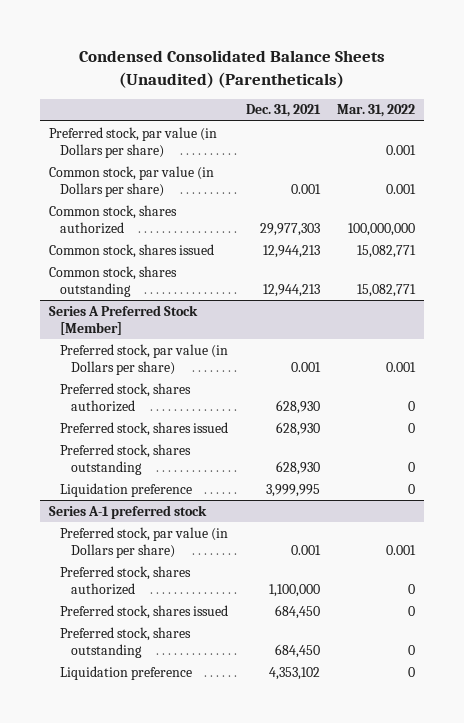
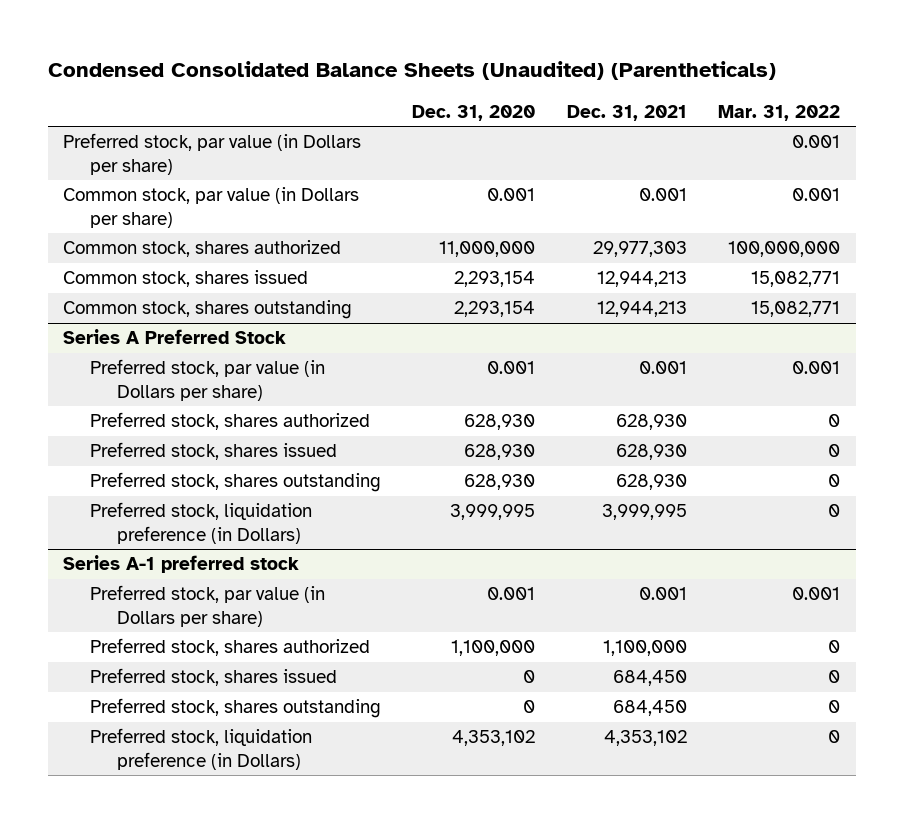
- | Dec. 31, 2021 | Mar. 31, 2022
+ | Dec. 31, 2020 | Dec. 31, 2021 | Mar. 31, 2022
- Series A Preferred Stock [Member]
+ Series A Preferred Stock
- Liquidation preference | 3,999,995 | 0
+ Preferred stock, liquidation preference (in Dollars) | 3,999,995 | 3,999,995 | 0
@ Series A-1 preferred stock
- Liquidation preference | 4,353,102 | 0
+ Preferred stock, liquidation preference (in Dollars) | 4,353,102 | 4,353,102 | 0

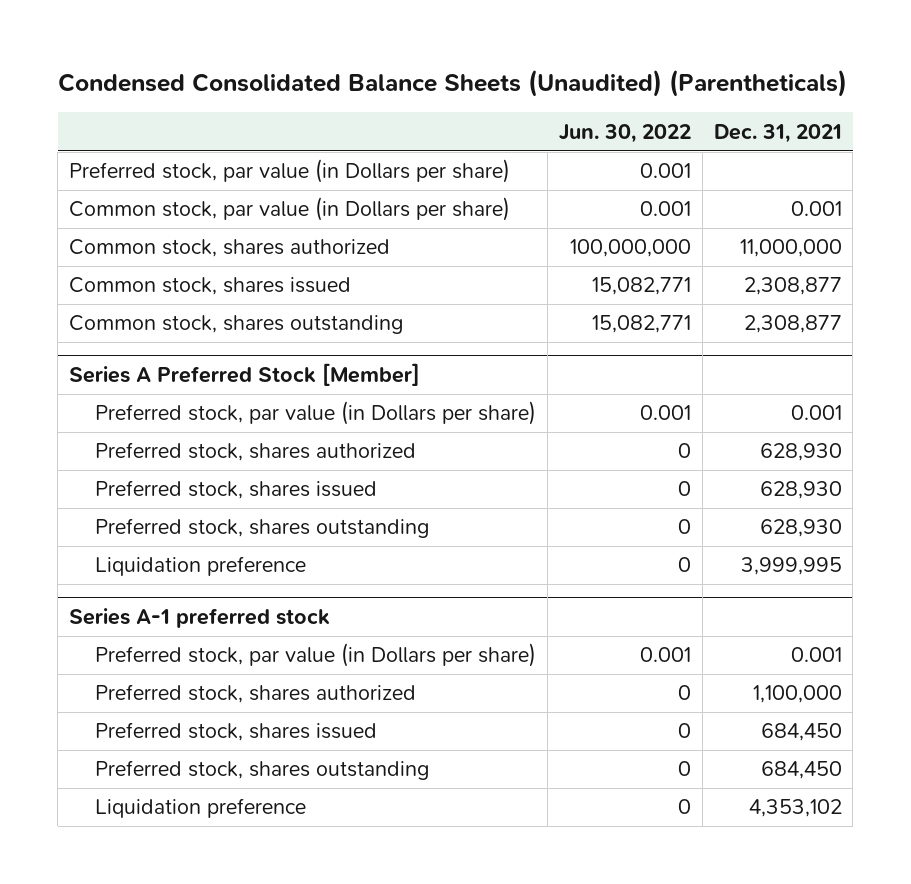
- | Dec. 31, 2020 | Dec. 31, 2021 | Mar. 31, 2022
+ | Jun. 30, 2022 | Dec. 31, 2021
- Common stock, shares authorized | 11,000,000 | 29,977,303 | 100,000,000
- Common stock, shares issued | 2,293,154 | 12,944,213 | 15,082,771
- Common stock, shares outstanding | 2,293,154 | 12,944,213 | 15,082,771
- Series A Preferred Stock
+ Common stock, shares authorized | 100,000,000 | 11,000,000
+ Common stock, shares issued | 15,082,771 | 2,308,877
+ Common stock, shares outstanding | 15,082,771 | 2,308,877
+ Series A Preferred Stock [Member]
- Preferred stock, liquidation preference (in Dollars) | 3,999,995 | 3,999,995 | 0
+ Liquidation preference | 0 | 3,999,995
@ Series A-1 preferred stock
- Preferred stock, liquidation preference (in Dollars) | 4,353,102 | 4,353,102 | 0
+ Liquidation preference | 0 | 4,353,102

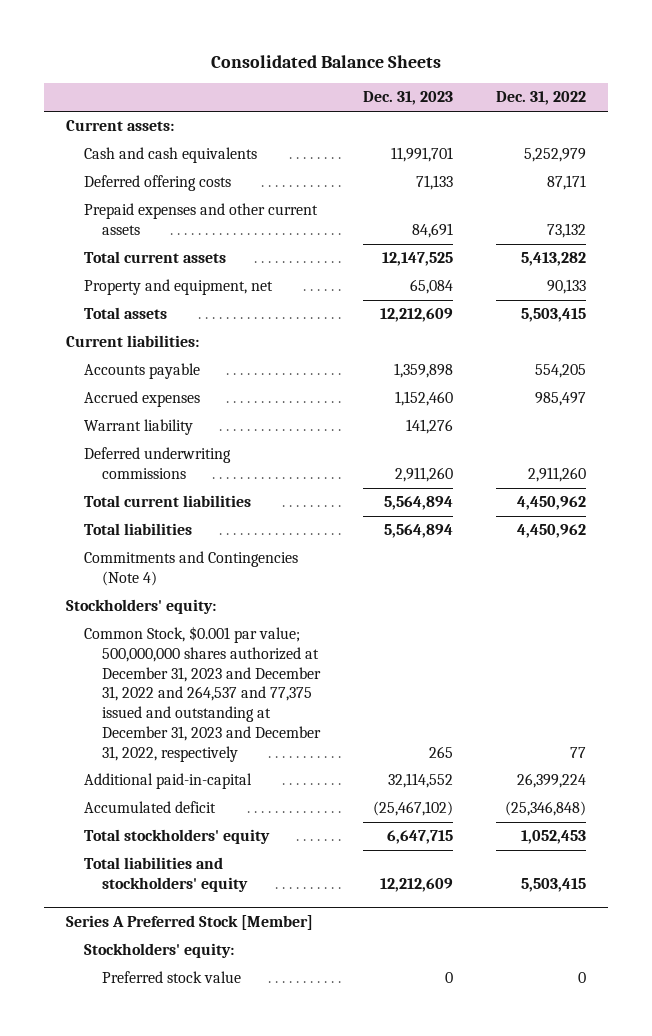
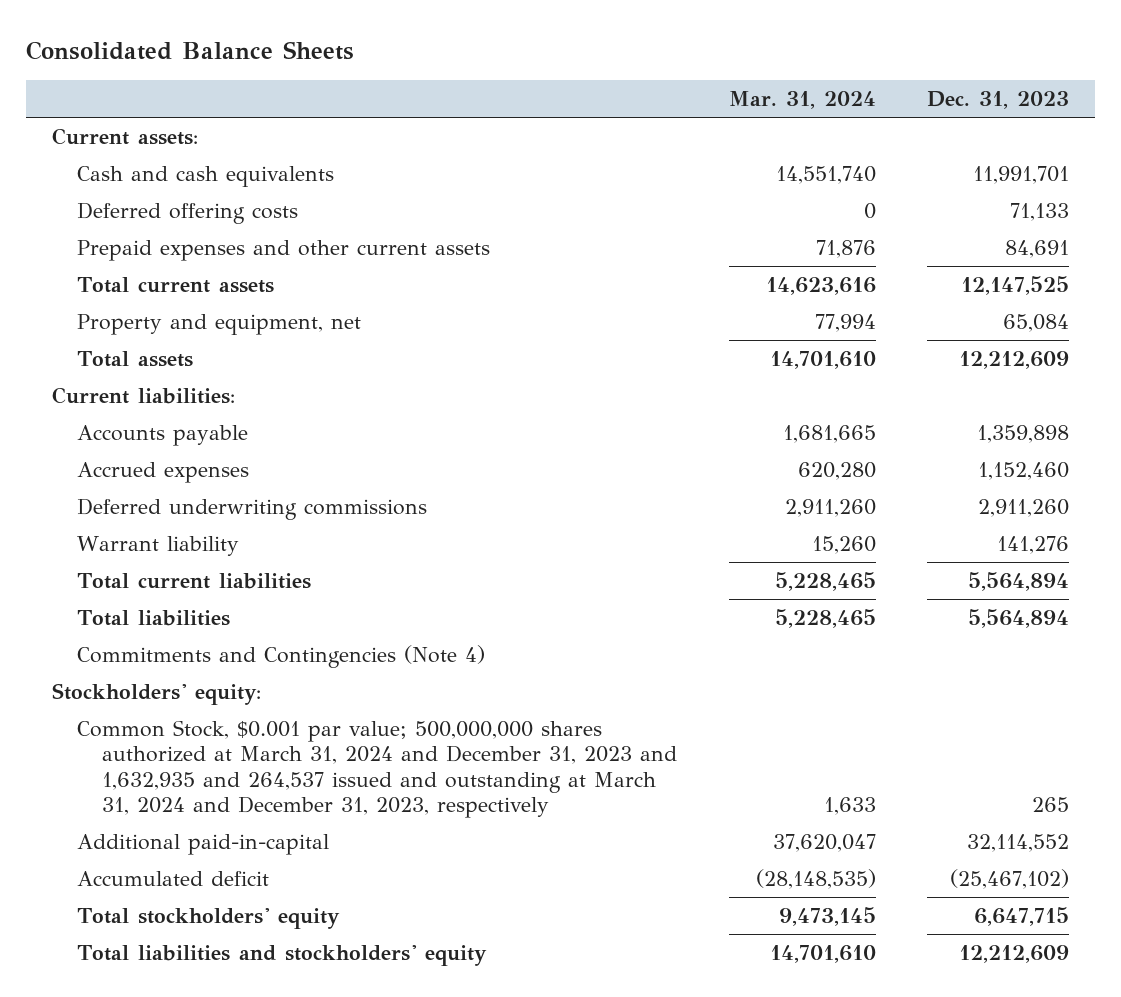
- | Dec. 31, 2023 | Dec. 31, 2022
+ | Mar. 31, 2024 | Dec. 31, 2023
moved down: Warrant liability | 15,260 | 141,276
- Common Stock, $0.001 par value; 500,000,000 shares authorized at December 31, 2023 and December 31, 2022 and 264,537 and 77,375 issued and outstanding at December 31, 2023 and December 31, 2022, respectively | 265 | 77
+ Common Stock, $0.001 par value; 500,000,000 shares authorized at March 31, 2024 and December 31, 2023 and 1,632,935 and 264,537 issued and outstanding at March 31, 2024 and December 31, 2023, respectively | 1,633 | 265
- Series A Preferred Stock [Member]
- Stockholders' equity:
- Preferred stock value | 0 | 0

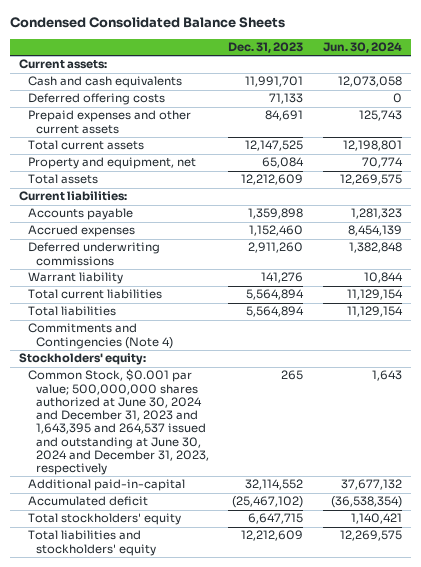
- Consolidated Balance Sheets
+ Condensed Consolidated Balance Sheets
- | Mar. 31, 2024 | Dec. 31, 2023
+ | Dec. 31, 2023 | Jun. 30, 2024
- Common Stock, $0.001 par value; 500,000,000 shares authorized at March 31, 2024 and December 31, 2023 and 1,632,935 and 264,537 issued and outstanding at March 31, 2024 and December 31, 2023, respectively | 1,633 | 265
+ Common Stock, $0.001 par value; 500,000,000 shares authorized at June 30, 2024 and December 31, 2023 and 1,643,395 and 264,537 issued and outstanding at June 30, 2024 and December 31, 2023, respectively | 265 | 1,643

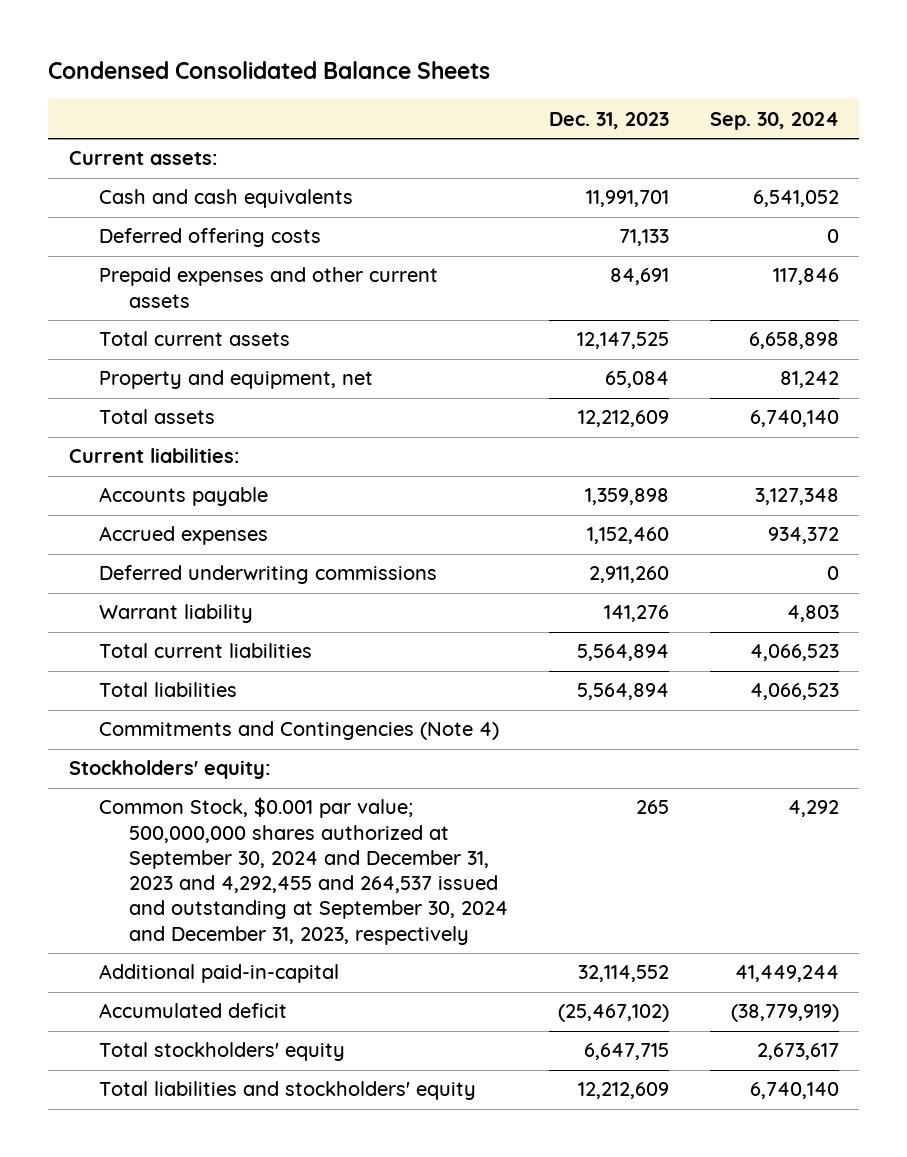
- | Dec. 31, 2023 | Jun. 30, 2024
+ | Dec. 31, 2023 | Sep. 30, 2024
- Common Stock, $0.001 par value; 500,000,000 shares authorized at June 30, 2024 and December 31, 2023 and 1,643,395 and 264,537 issued and outstanding at June 30, 2024 and December 31, 2023, respectively | 265 | 1,643
+ Common Stock, $0.001 par value; 500,000,000 shares authorized at September 30, 2024 and December 31, 2023 and 4,292,455 and 264,537 issued and outstanding at September 30, 2024 and December 31, 2023, respectively | 265 | 4,292

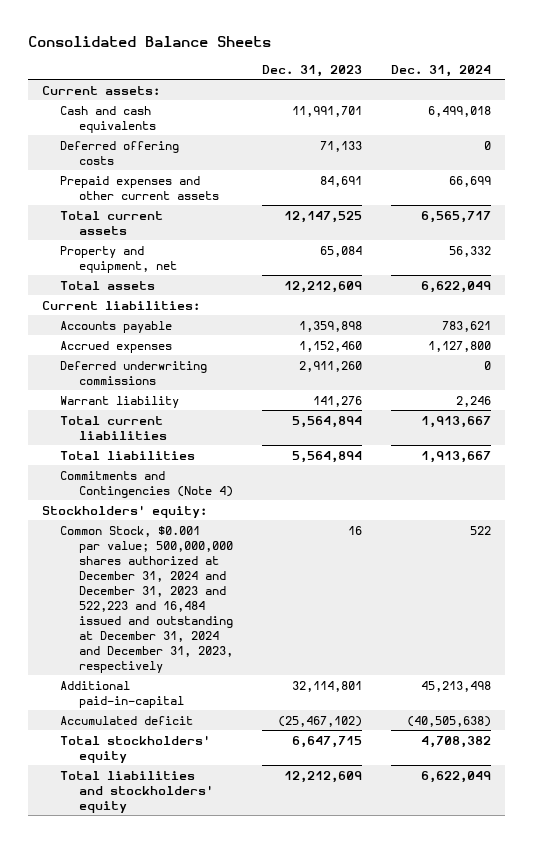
- Condensed Consolidated Balance Sheets
+ Consolidated Balance Sheets
- | Dec. 31, 2023 | Sep. 30, 2024
+ | Dec. 31, 2023 | Dec. 31, 2024
- Common Stock, $0.001 par value; 500,000,000 shares authorized at September 30, 2024 and December 31, 2023 and 4,292,455 and 264,537 issued and outstanding at September 30, 2024 and December 31, 2023, respectively | 265 | 4,292
- Additional paid-in-capital | 32,114,552 | 41,449,244
+ Common Stock, $0.001 par value; 500,000,000 shares authorized at December 31, 2024 and December 31, 2023 and 522,223 and 16,484 issued and outstanding at December 31, 2024 and December 31, 2023, respectively | 16 | 522
+ Additional paid-in-capital | 32,114,801 | 45,213,498

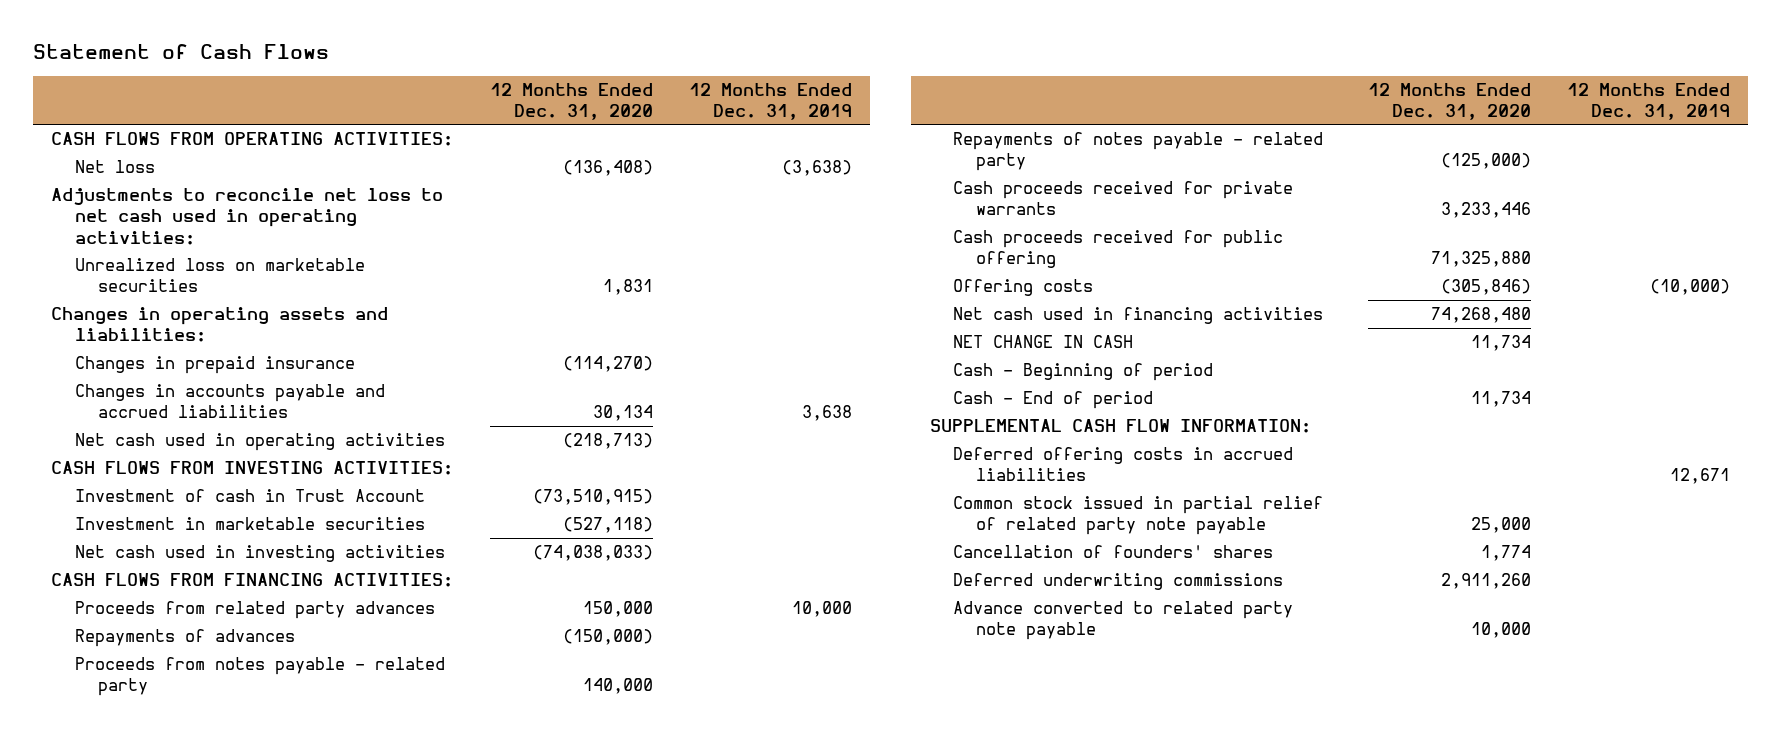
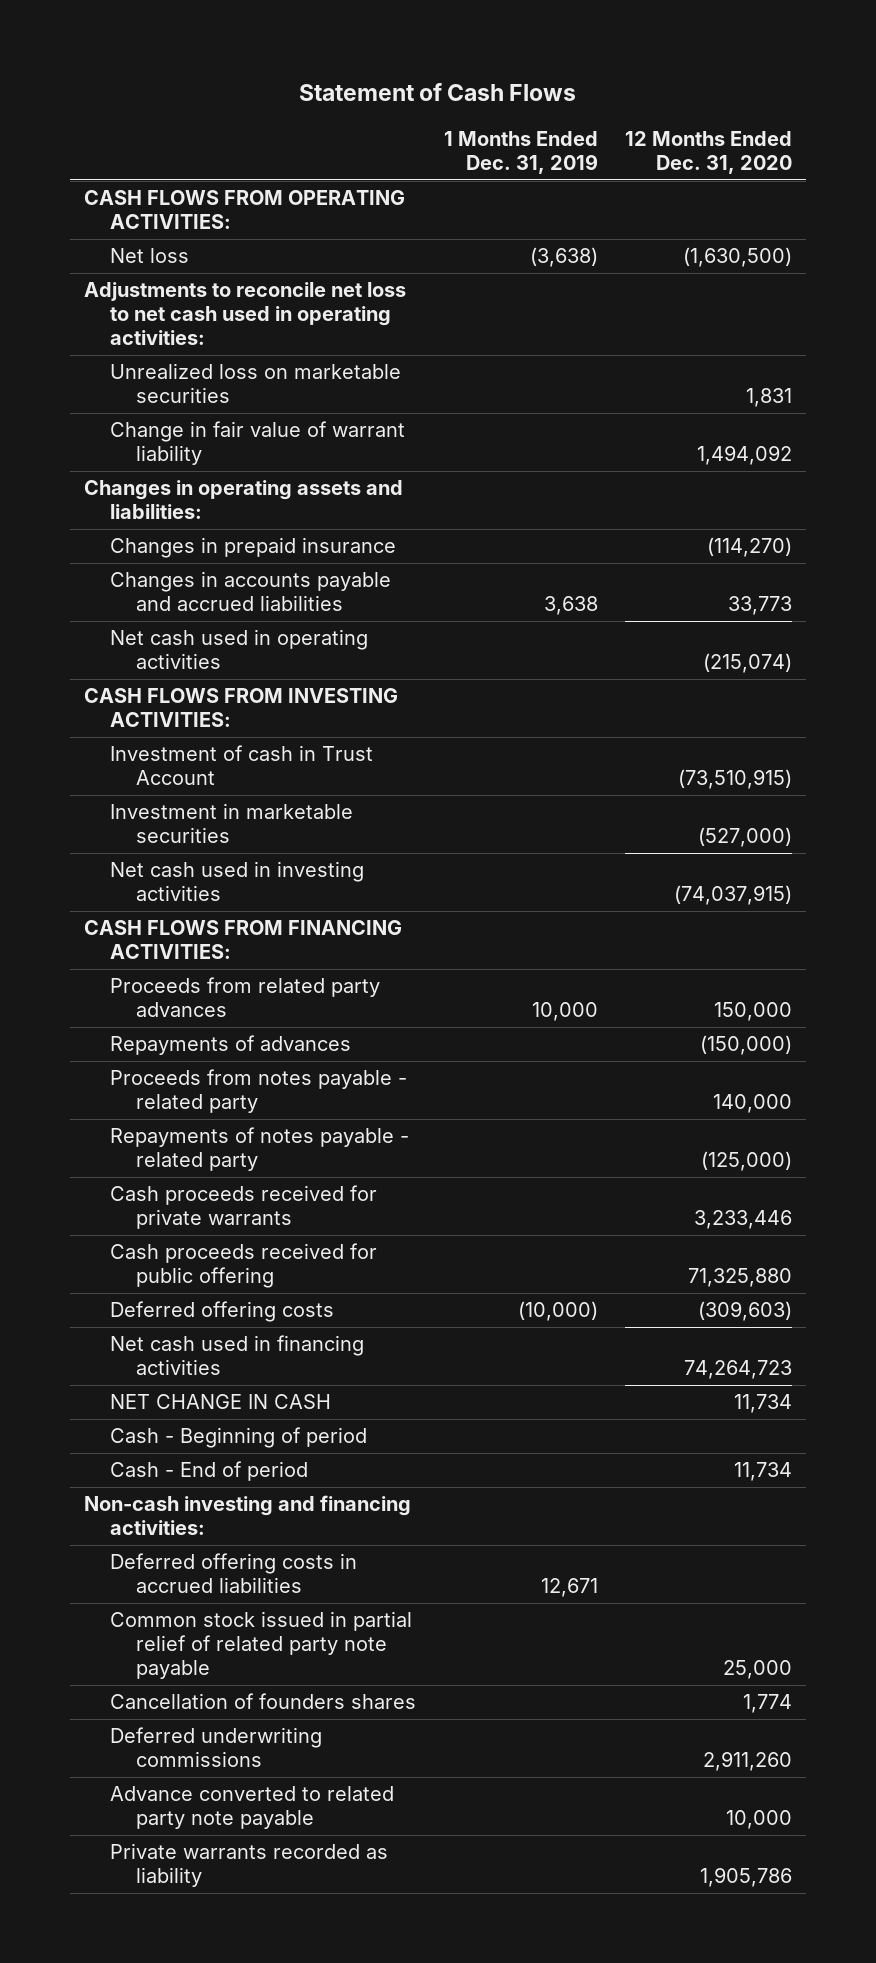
- | 12 Months Ended Dec. 31, 2020 | 12 Months Ended Dec. 31, 2019
+ | 1 Months Ended Dec. 31, 2019 | 12 Months Ended Dec. 31, 2020
- Net loss | (136,408) | (3,638)
+ Net loss | (3,638) | (1,630,500)
+ Change in fair value of warrant liability | | 1,494,092
- Changes in accounts payable and accrued liabilities | 30,134 | 3,638
- Net cash used in operating activities | (218,713) |
+ Changes in accounts payable and accrued liabilities | 3,638 | 33,773
+ Net cash used in operating activities | | (215,074)
- Investment in marketable securities | (527,118) |
- Net cash used in investing activities | (74,038,033) |
+ Investment in marketable securities | | (527,000)
+ Net cash used in investing activities | | (74,037,915)
- Offering costs | (305,846) | (10,000)
- Net cash used in financing activities | 74,268,480 |
+ Deferred offering costs | (10,000) | (309,603)
+ Net cash used in financing activities | | 74,264,723
- SUPPLEMENTAL CASH FLOW INFORMATION:
+ Non-cash investing and financing activities:
- Cancellation of founders' shares | 1,774 |
+ Cancellation of founders shares | | 1,774
+ Private warrants recorded as liability | | 1,905,786

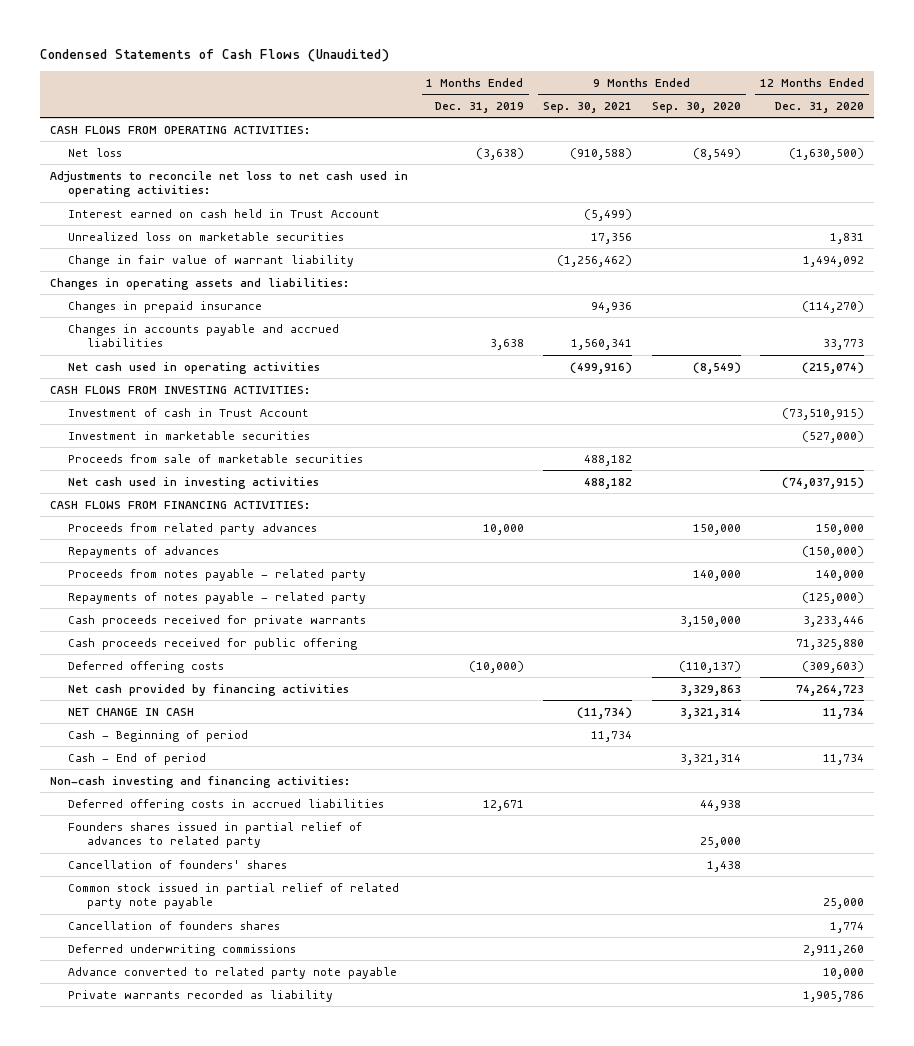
- Statement of Cash Flows
+ Condensed Statements of Cash Flows (Unaudited)
- | 1 Months Ended Dec. 31, 2019 | 12 Months Ended Dec. 31, 2020
+ | 1 Months Ended Dec. 31, 2019 | 9 Months Ended Sep. 30, 2021 | 9 Months Ended Sep. 30, 2020 | 12 Months Ended Dec. 31, 2020
+ Interest earned on cash held in Trust Account | | (5,499) | |
+ Proceeds from sale of marketable securities | | 488,182 | |
- Net cash used in financing activities | | 74,264,723
+ Net cash provided by financing activities | | | 3,329,863 | 74,264,723
+ Founders shares issued in partial relief of advances to related party | | | 25,000 |
+ Cancellation of founders' shares | | | 1,438 |

